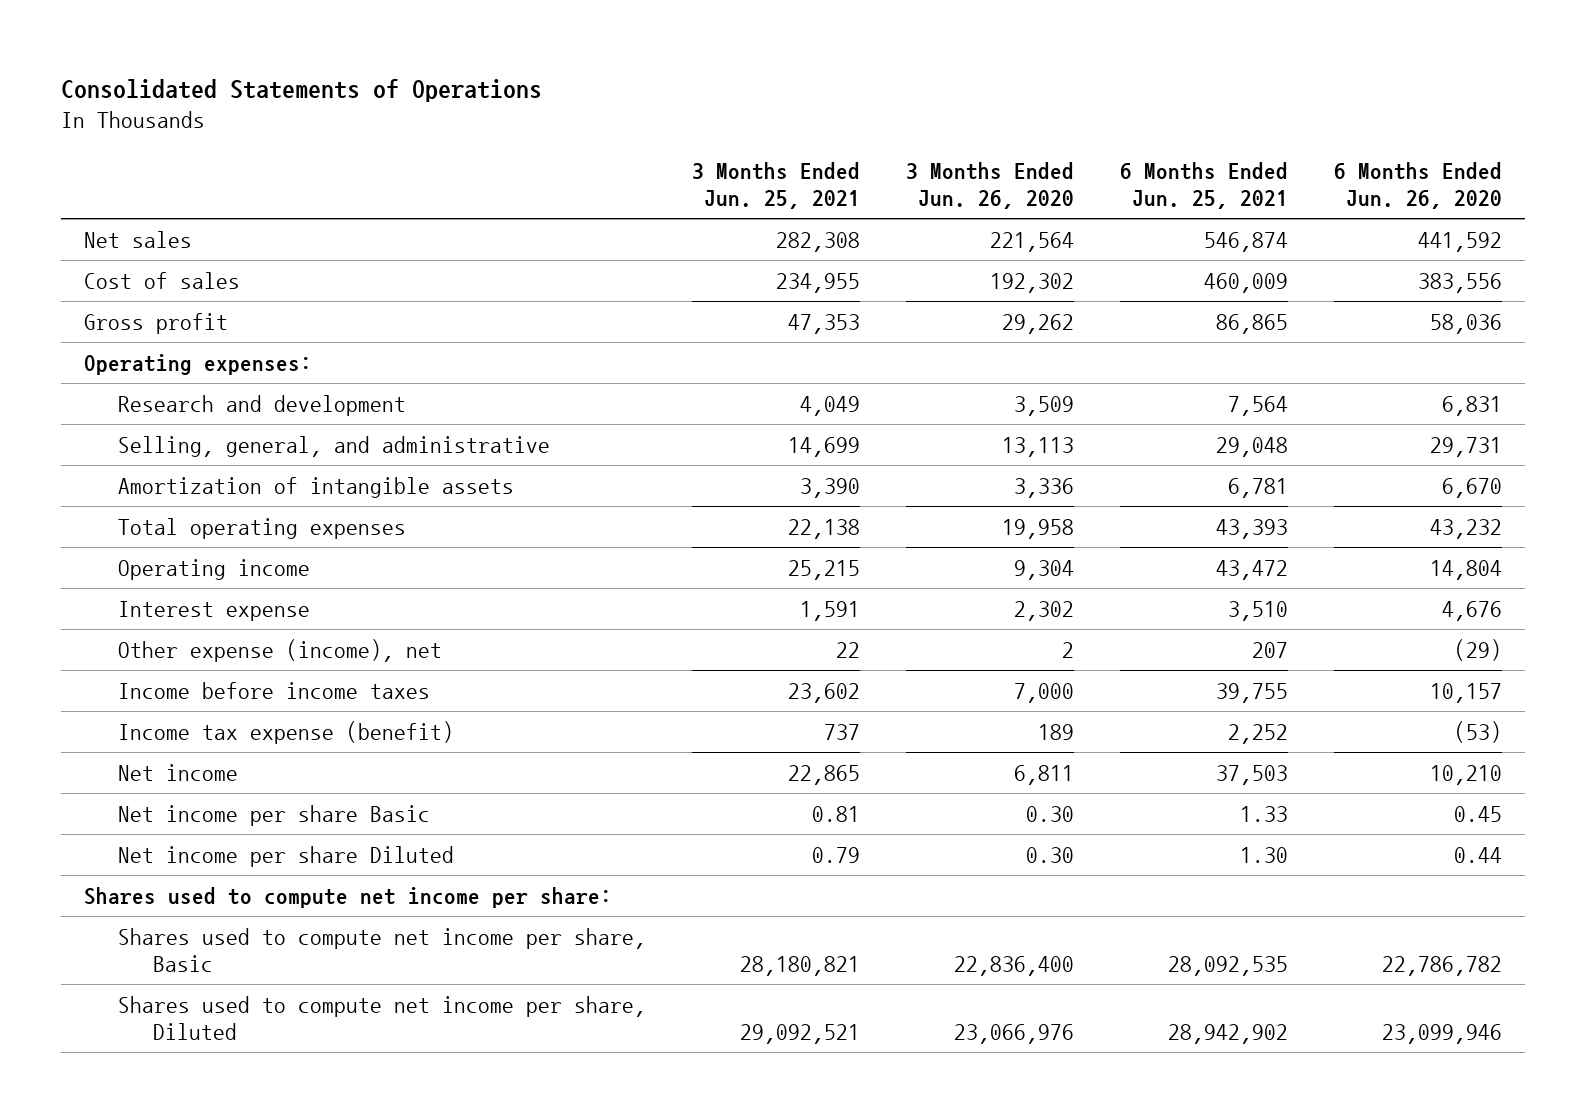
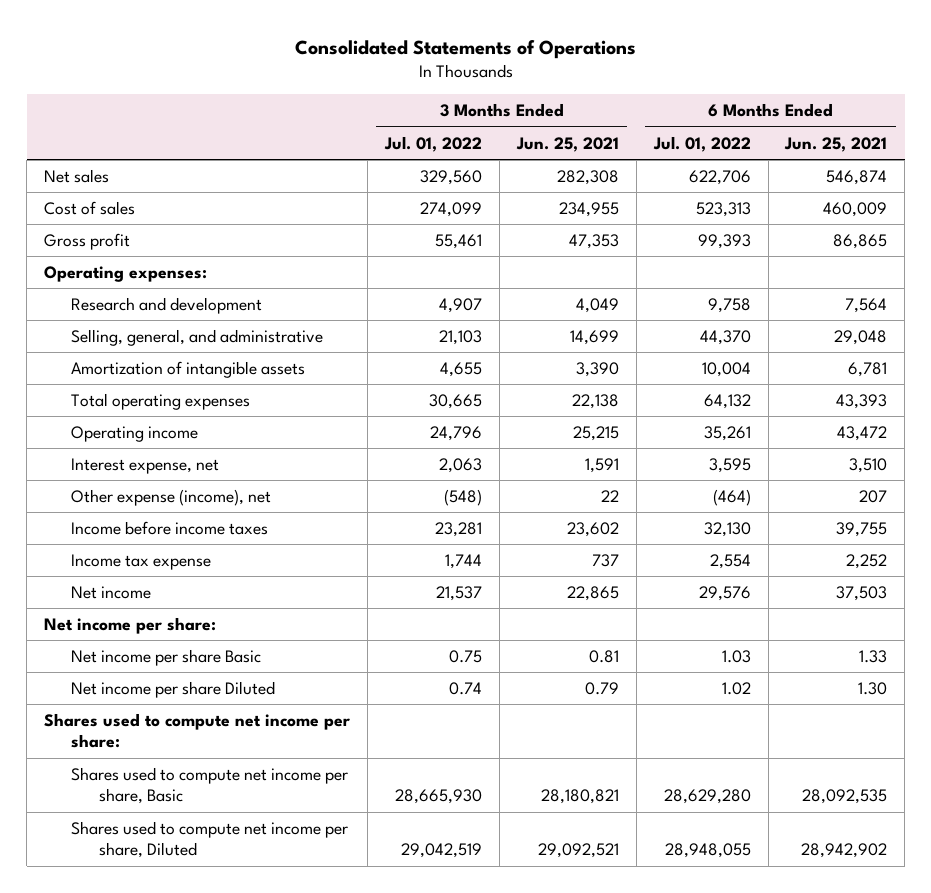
- | 3 Months Ended Jun. 25, 2021 | 3 Months Ended Jun. 26, 2020 | 6 Months Ended Jun. 25, 2021 | 6 Months Ended Jun. 26, 2020
+ | 3 Months Ended Jul. 01, 2022 | 3 Months Ended Jun. 25, 2021 | 6 Months Ended Jul. 01, 2022 | 6 Months Ended Jun. 25, 2021
- Interest expense | 1,591 | 2,302 | 3,510 | 4,676
+ Interest expense, net | 2,063 | 1,591 | 3,595 | 3,510
- Income tax expense (benefit) | 737 | 189 | 2,252 | (53)
+ Income tax expense | 1,744 | 737 | 2,554 | 2,252
+ Net income per share:

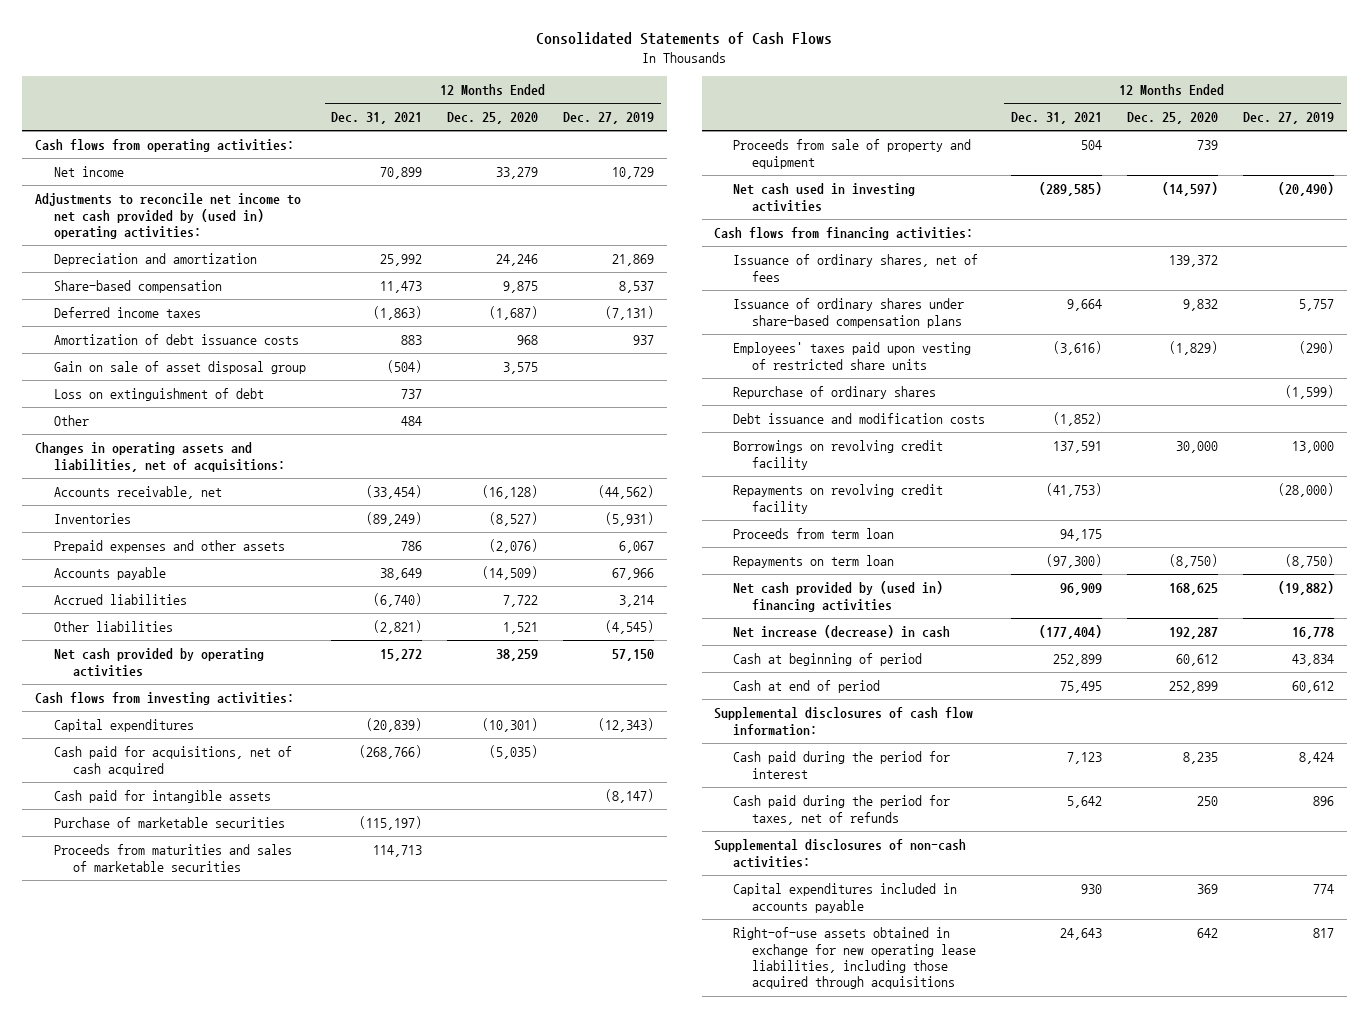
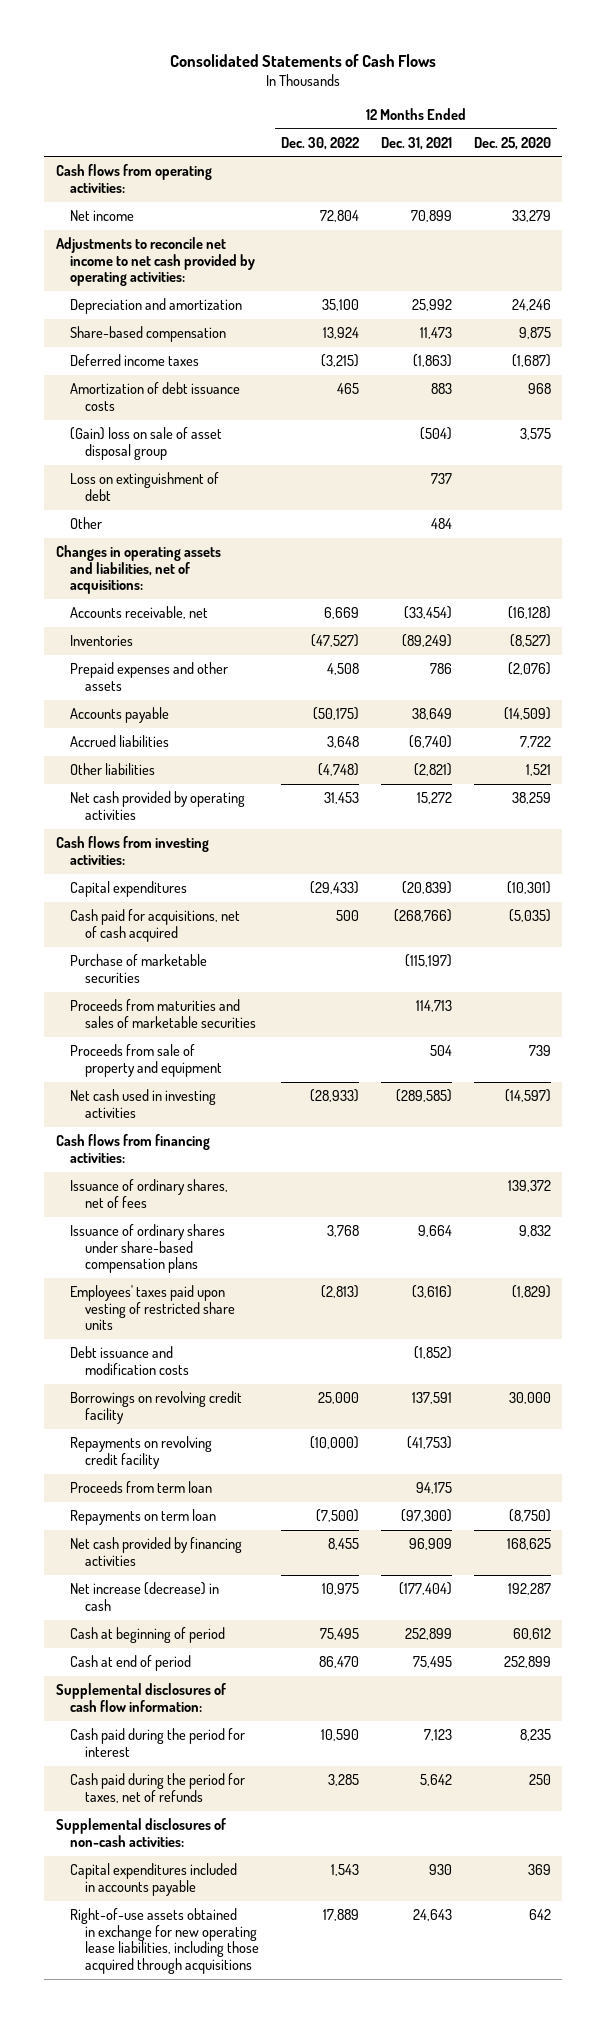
- | 12 Months Ended Dec. 31, 2021 | 12 Months Ended Dec. 25, 2020 | 12 Months Ended Dec. 27, 2019
+ | 12 Months Ended Dec. 30, 2022 | 12 Months Ended Dec. 31, 2021 | 12 Months Ended Dec. 25, 2020
- Adjustments to reconcile net income to net cash provided by (used in) operating activities:
+ Adjustments to reconcile net income to net cash provided by operating activities:
- Gain on sale of asset disposal group | (504) | 3,575 |
+ (Gain) loss on sale of asset disposal group | | (504) | 3,575
- Cash paid for intangible assets | | | (8,147)
- Repurchase of ordinary shares | | | (1,599)
- Net cash provided by (used in) financing activities | 96,909 | 168,625 | (19,882)
+ Net cash provided by financing activities | 8,455 | 96,909 | 168,625

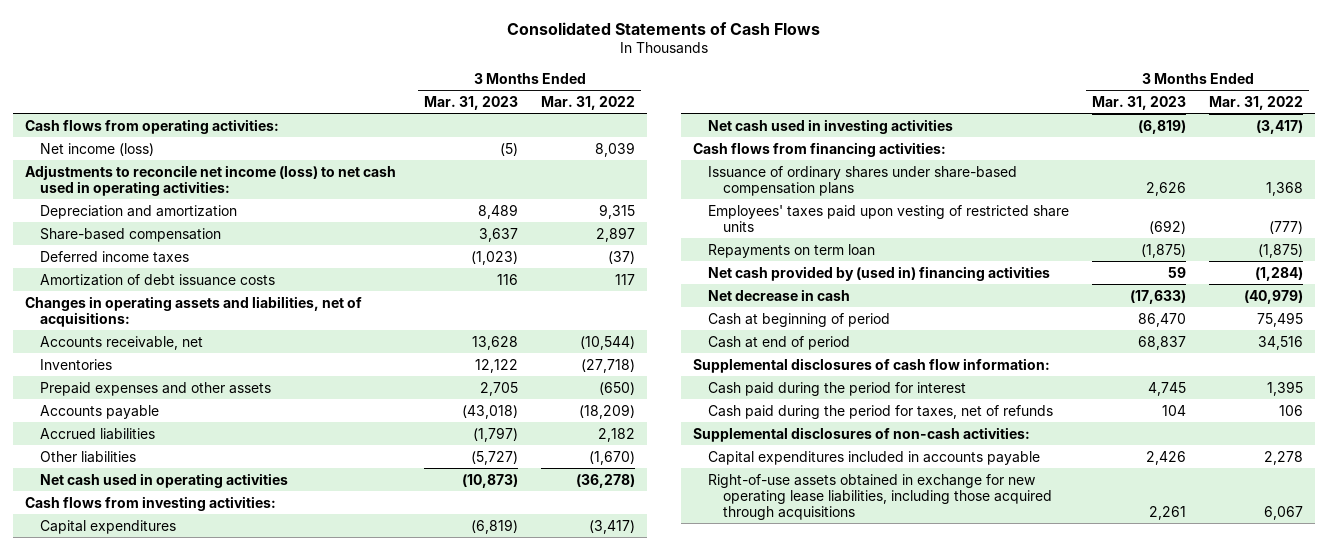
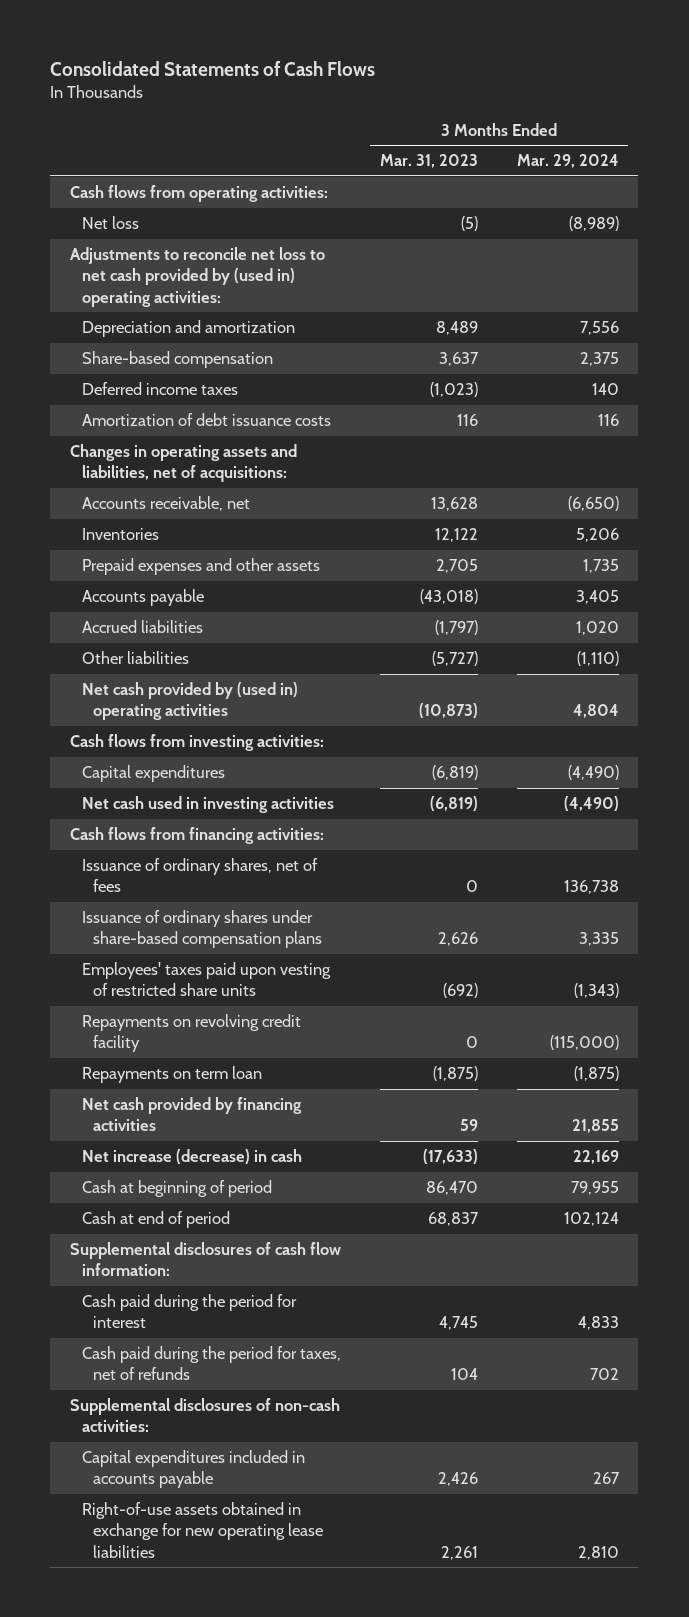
- | 3 Months Ended Mar. 31, 2023 | 3 Months Ended Mar. 31, 2022
+ | 3 Months Ended Mar. 31, 2023 | 3 Months Ended Mar. 29, 2024
- Net income (loss) | (5) | 8,039
- Adjustments to reconcile net income (loss) to net cash used in operating activities:
+ Net loss | (5) | (8,989)
+ Adjustments to reconcile net loss to net cash provided by (used in) operating activities:
- Net cash used in operating activities | (10,873) | (36,278)
+ Net cash provided by (used in) operating activities | (10,873) | 4,804
+ Issuance of ordinary shares, net of fees | 0 | 136,738
+ Repayments on revolving credit facility | 0 | (115,000)
- Net cash provided by (used in) financing activities | 59 | (1,284)
- Net decrease in cash | (17,633) | (40,979)
+ Net cash provided by financing activities | 59 | 21,855
+ Net increase (decrease) in cash | (17,633) | 22,169
- Right-of-use assets obtained in exchange for new operating lease liabilities, including those acquired through acquisitions | 2,261 | 6,067
+ Right-of-use assets obtained in exchange for new operating lease liabilities | 2,261 | 2,810

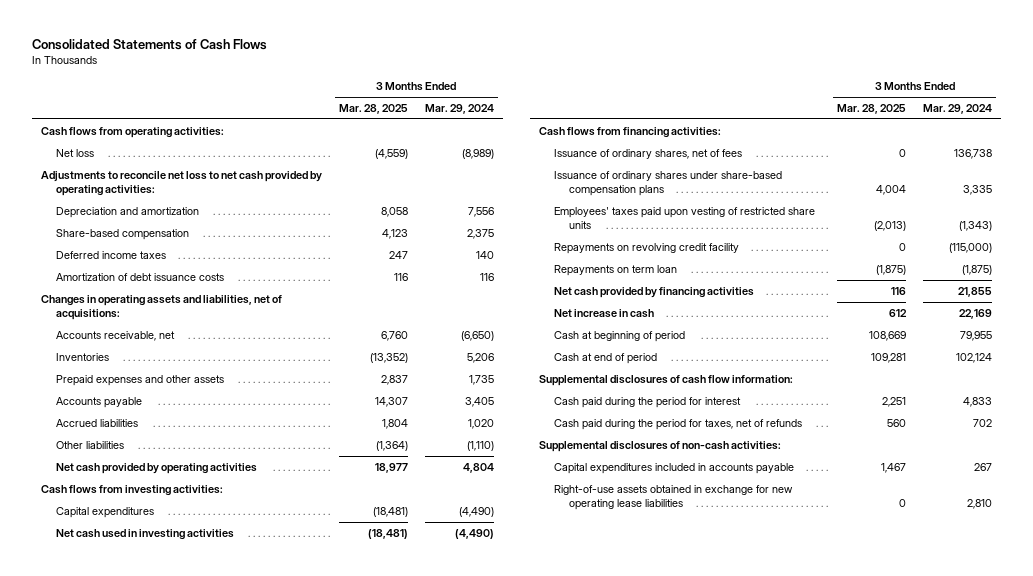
- | 3 Months Ended Mar. 31, 2023 | 3 Months Ended Mar. 29, 2024
+ | 3 Months Ended Mar. 28, 2025 | 3 Months Ended Mar. 29, 2024
- Adjustments to reconcile net loss to net cash provided by (used in) operating activities:
+ Adjustments to reconcile net loss to net cash provided by operating activities:
- Net cash provided by (used in) operating activities | (10,873) | 4,804
+ Net cash provided by operating activities | 18,977 | 4,804
- Net increase (decrease) in cash | (17,633) | 22,169
+ Net increase in cash | 612 | 22,169

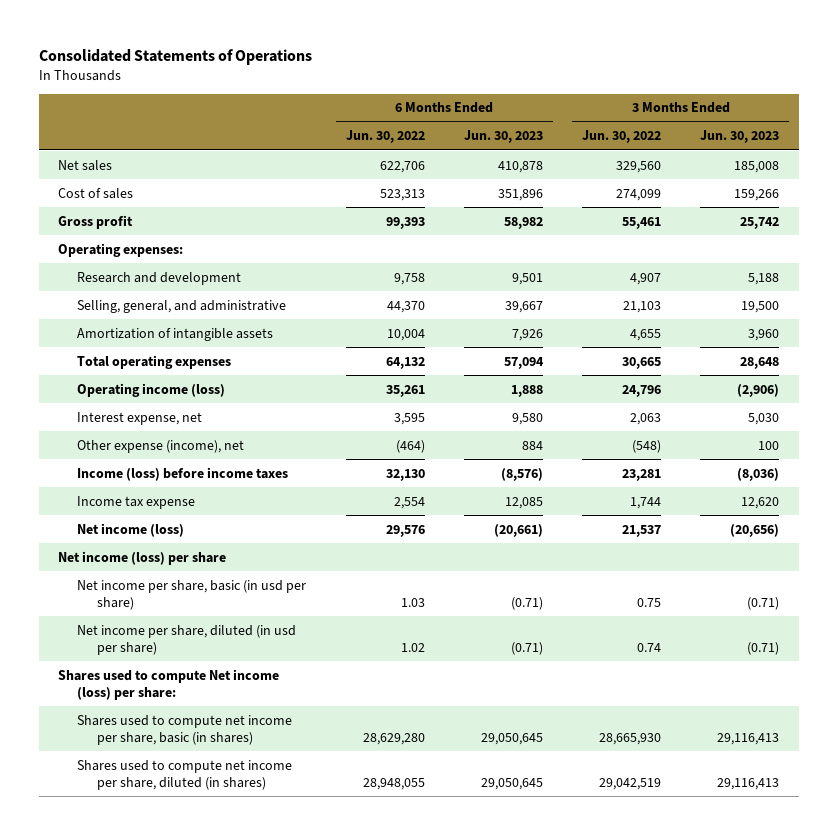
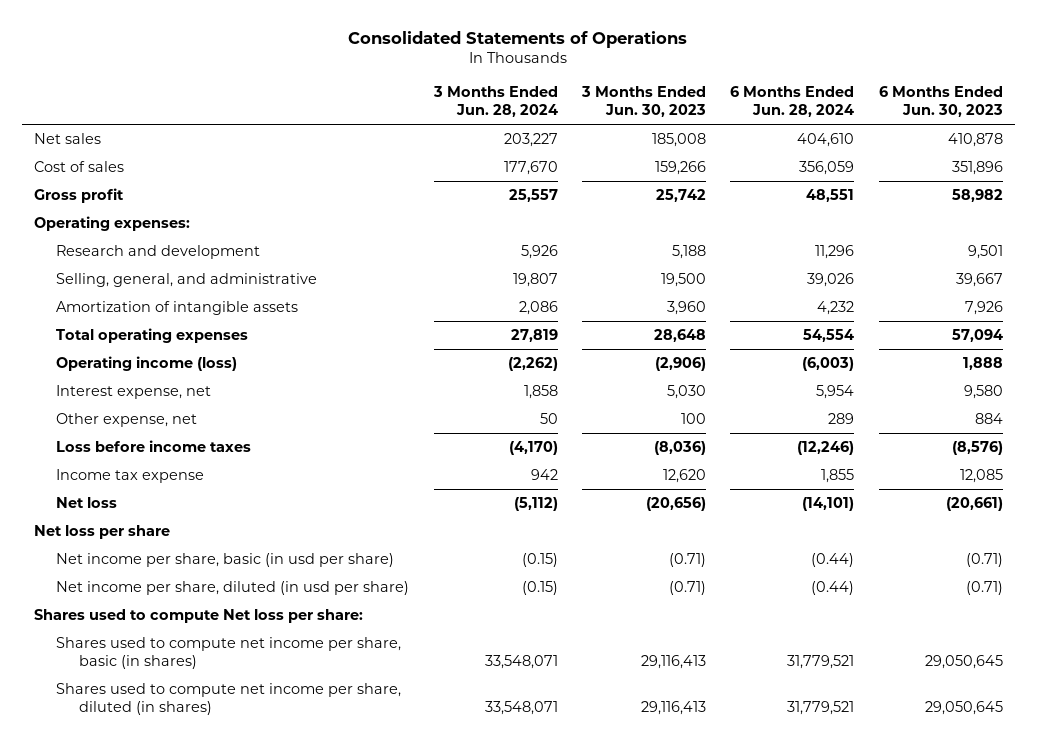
- | 6 Months Ended Jun. 30, 2022 | 6 Months Ended Jun. 30, 2023 | 3 Months Ended Jun. 30, 2022 | 3 Months Ended Jun. 30, 2023
+ | 3 Months Ended Jun. 28, 2024 | 3 Months Ended Jun. 30, 2023 | 6 Months Ended Jun. 28, 2024 | 6 Months Ended Jun. 30, 2023
- Other expense (income), net | (464) | 884 | (548) | 100
- Income (loss) before income taxes | 32,130 | (8,576) | 23,281 | (8,036)
+ Other expense, net | 50 | 100 | 289 | 884
+ Loss before income taxes | (4,170) | (8,036) | (12,246) | (8,576)
- Net income (loss) | 29,576 | (20,661) | 21,537 | (20,656)
- Net income (loss) per share
+ Net loss | (5,112) | (20,656) | (14,101) | (20,661)
+ Net loss per share
- Shares used to compute Net income (loss) per share:
+ Shares used to compute Net loss per share:

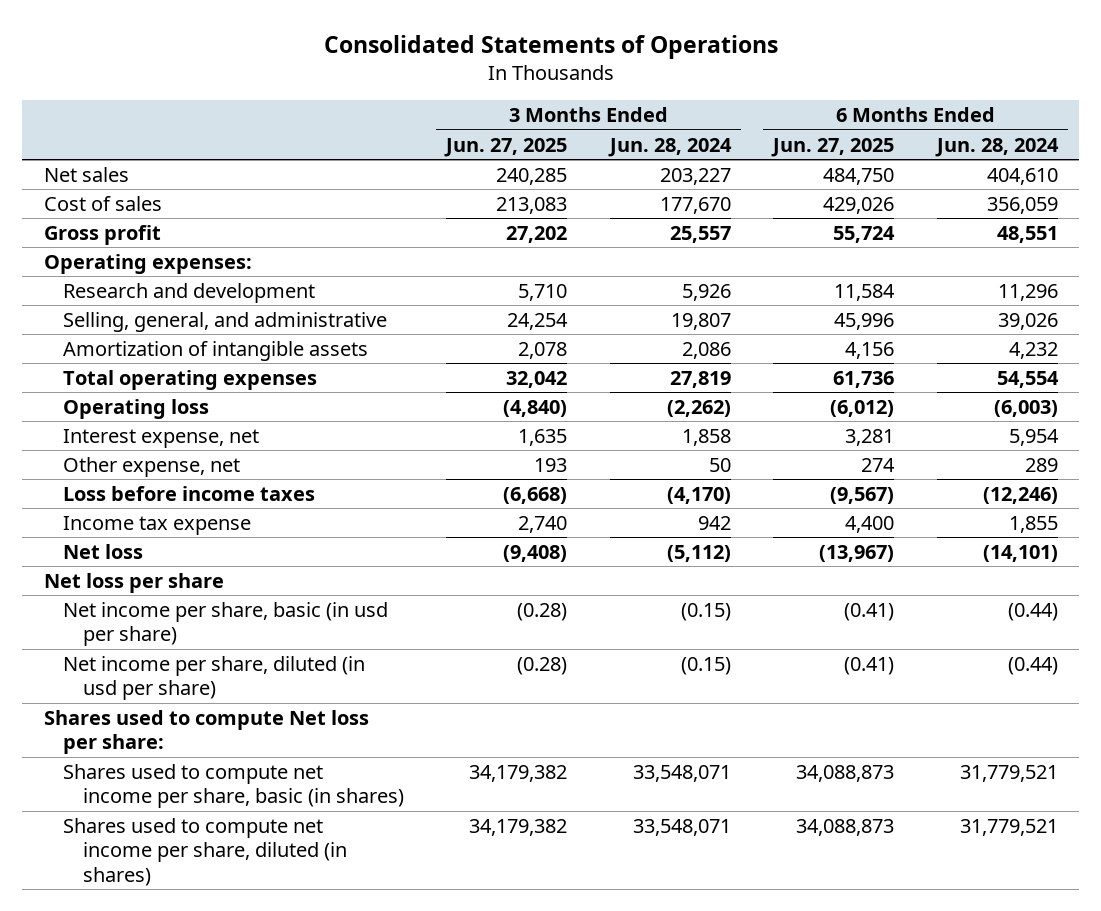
- | 3 Months Ended Jun. 28, 2024 | 3 Months Ended Jun. 30, 2023 | 6 Months Ended Jun. 28, 2024 | 6 Months Ended Jun. 30, 2023
+ | 3 Months Ended Jun. 27, 2025 | 3 Months Ended Jun. 28, 2024 | 6 Months Ended Jun. 27, 2025 | 6 Months Ended Jun. 28, 2024
- Operating income (loss) | (2,262) | (2,906) | (6,003) | 1,888
+ Operating loss | (4,840) | (2,262) | (6,012) | (6,003)

